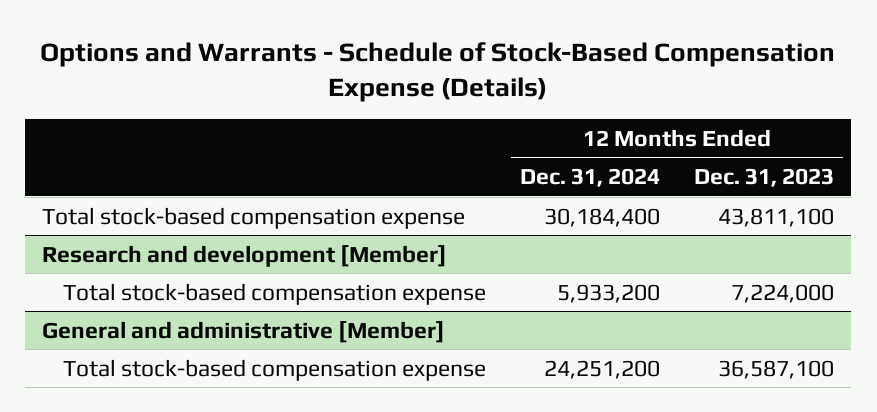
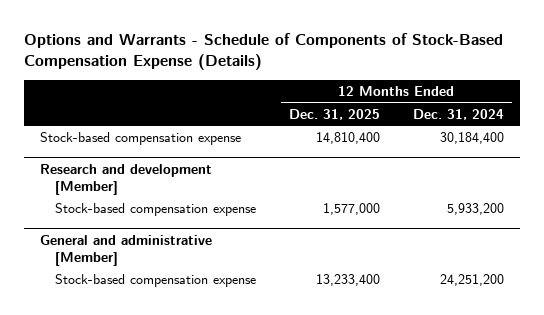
- Options and Warrants - Schedule of Stock-Based Compensation Expense (Details)
+ Options and Warrants - Schedule of Components of Stock-Based Compensation Expense (Details)
- | 12 Months Ended Dec. 31, 2024 | 12 Months Ended Dec. 31, 2023
+ | 12 Months Ended Dec. 31, 2025 | 12 Months Ended Dec. 31, 2024
- Total stock-based compensation expense | 30,184,400 | 43,811,100
+ Stock-based compensation expense | 14,810,400 | 30,184,400
@ Research and development [Member]
- Total stock-based compensation expense | 5,933,200 | 7,224,000
+ Stock-based compensation expense | 1,577,000 | 5,933,200
@ General and administrative [Member]
- Total stock-based compensation expense | 24,251,200 | 36,587,100
+ Stock-based compensation expense | 13,233,400 | 24,251,200

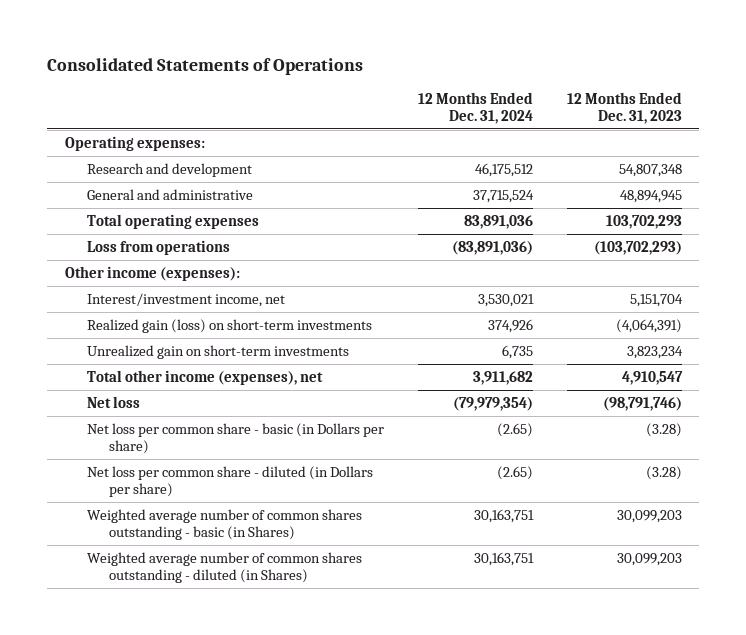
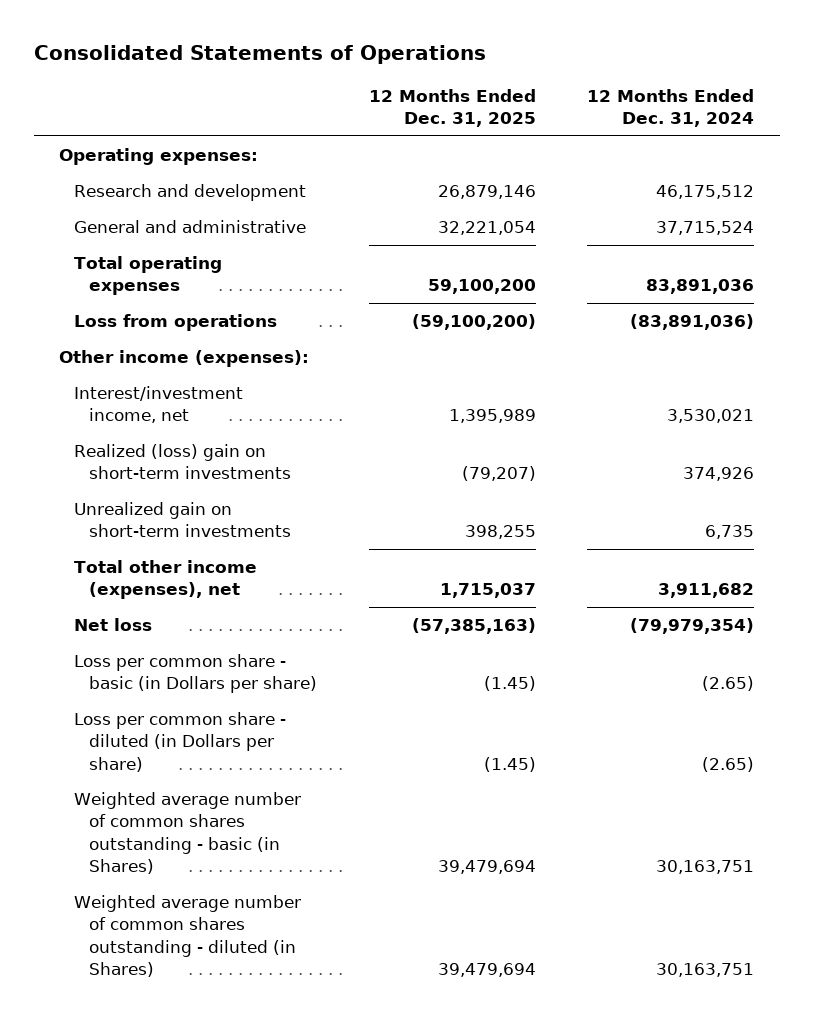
- | 12 Months Ended Dec. 31, 2024 | 12 Months Ended Dec. 31, 2023
+ | 12 Months Ended Dec. 31, 2025 | 12 Months Ended Dec. 31, 2024
- Realized gain (loss) on short-term investments | 374,926 | (4,064,391)
+ Realized (loss) gain on short-term investments | (79,207) | 374,926
- Net loss per common share - basic (in Dollars per share) | (2.65) | (3.28)
- Net loss per common share - diluted (in Dollars per share) | (2.65) | (3.28)
+ Loss per common share - basic (in Dollars per share) | (1.45) | (2.65)
+ Loss per common share - diluted (in Dollars per share) | (1.45) | (2.65)

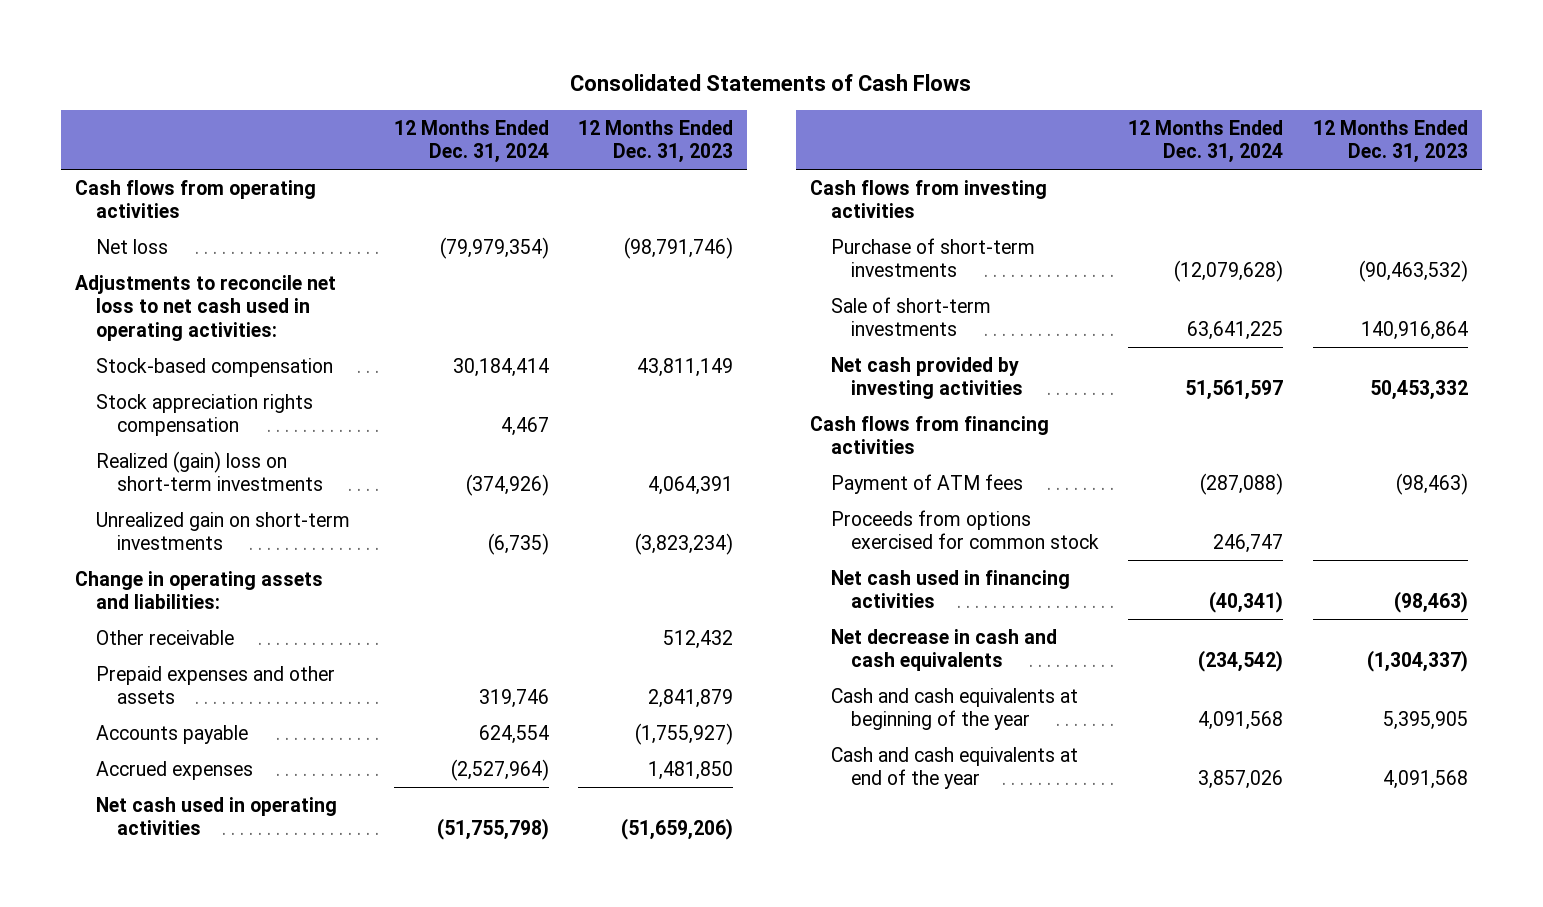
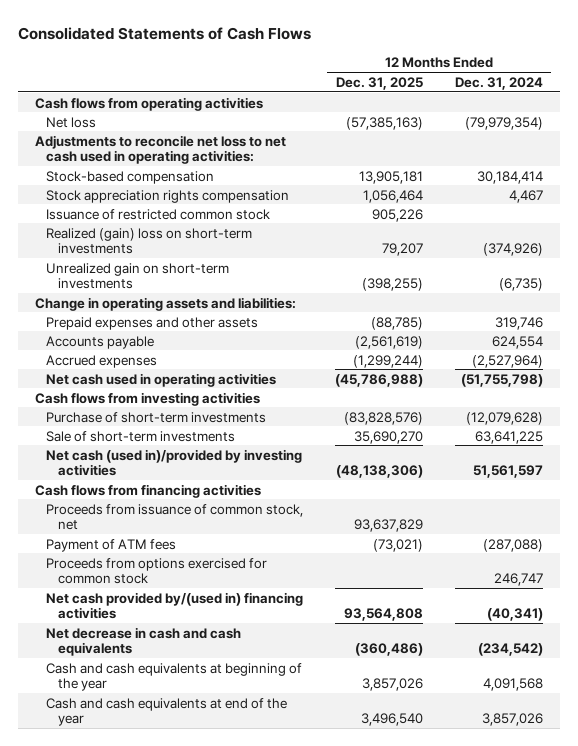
- | 12 Months Ended Dec. 31, 2024 | 12 Months Ended Dec. 31, 2023
+ | 12 Months Ended Dec. 31, 2025 | 12 Months Ended Dec. 31, 2024
+ Issuance of restricted common stock | 905,226 |
- Other receivable | | 512,432
- Net cash provided by investing activities | 51,561,597 | 50,453,332
+ Net cash (used in)/provided by investing activities | (48,138,306) | 51,561,597
+ Proceeds from issuance of common stock, net | 93,637,829 |
- Net cash used in financing activities | (40,341) | (98,463)
+ Net cash provided by/(used in) financing activities | 93,564,808 | (40,341)

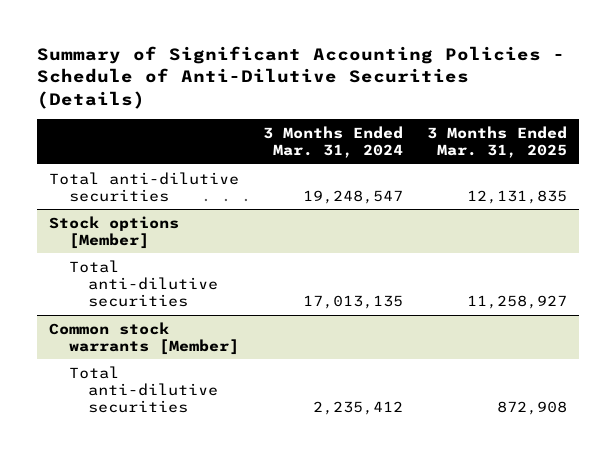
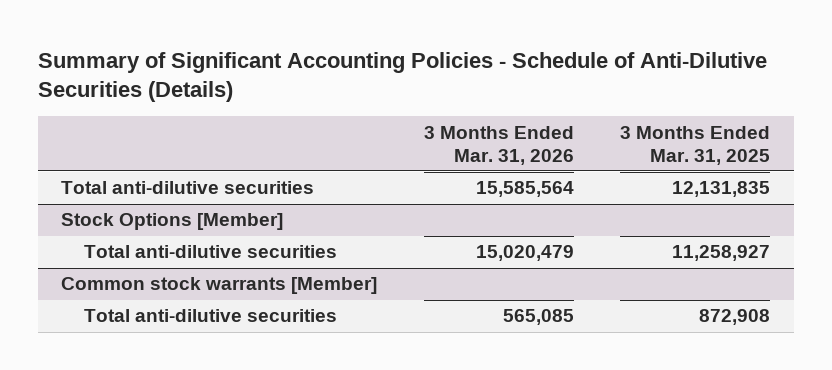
- | 3 Months Ended Mar. 31, 2024 | 3 Months Ended Mar. 31, 2025
+ | 3 Months Ended Mar. 31, 2026 | 3 Months Ended Mar. 31, 2025
- Stock options [Member]
+ Stock Options [Member]

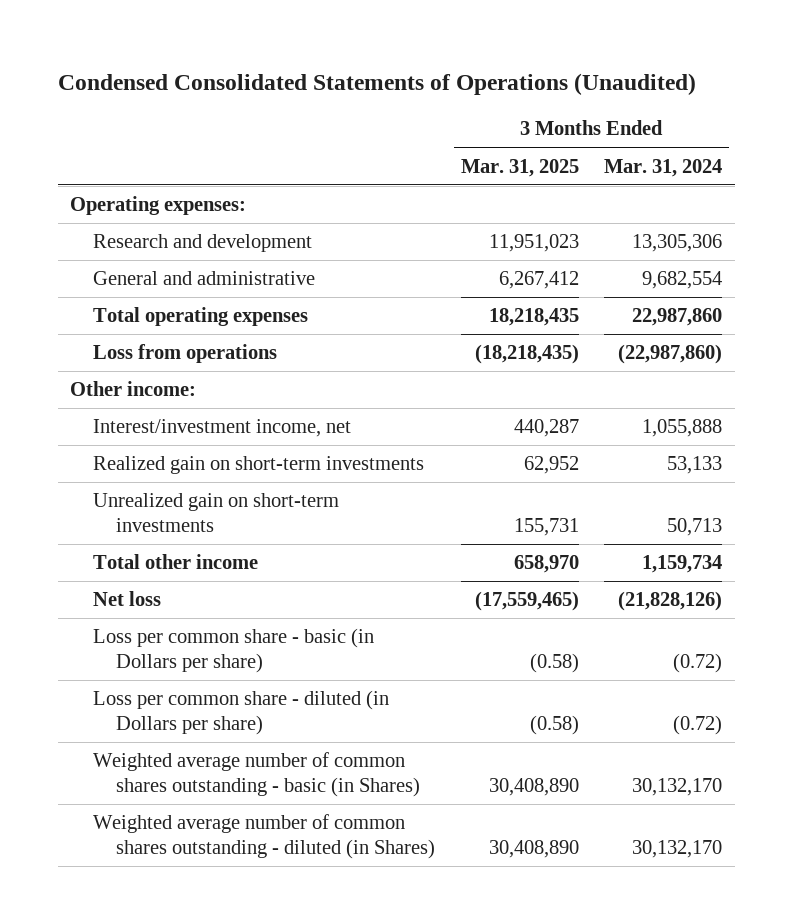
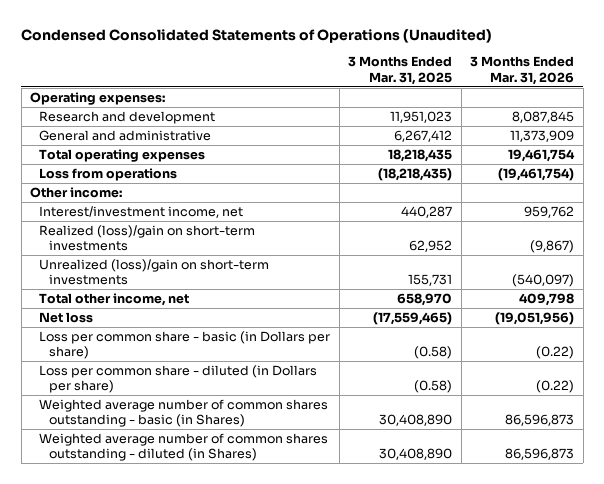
- | 3 Months Ended Mar. 31, 2025 | 3 Months Ended Mar. 31, 2024
+ | 3 Months Ended Mar. 31, 2025 | 3 Months Ended Mar. 31, 2026
- Realized gain on short-term investments | 62,952 | 53,133
- Unrealized gain on short-term investments | 155,731 | 50,713
- Total other income | 658,970 | 1,159,734
+ Realized (loss)/gain on short-term investments | 62,952 | (9,867)
+ Unrealized (loss)/gain on short-term investments | 155,731 | (540,097)
+ Total other income, net | 658,970 | 409,798

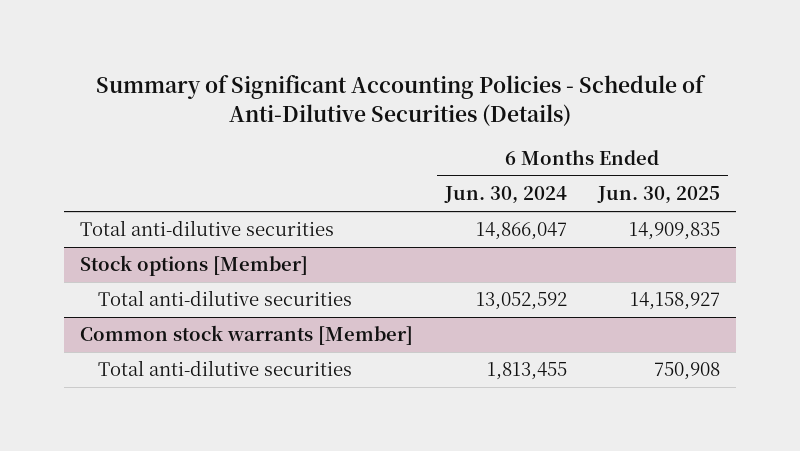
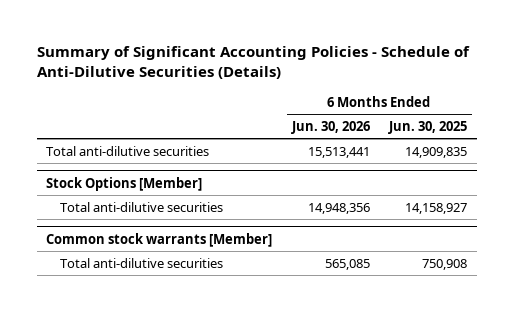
- | 6 Months Ended Jun. 30, 2024 | 6 Months Ended Jun. 30, 2025
+ | 6 Months Ended Jun. 30, 2026 | 6 Months Ended Jun. 30, 2025
- Stock options [Member]
+ Stock Options [Member]

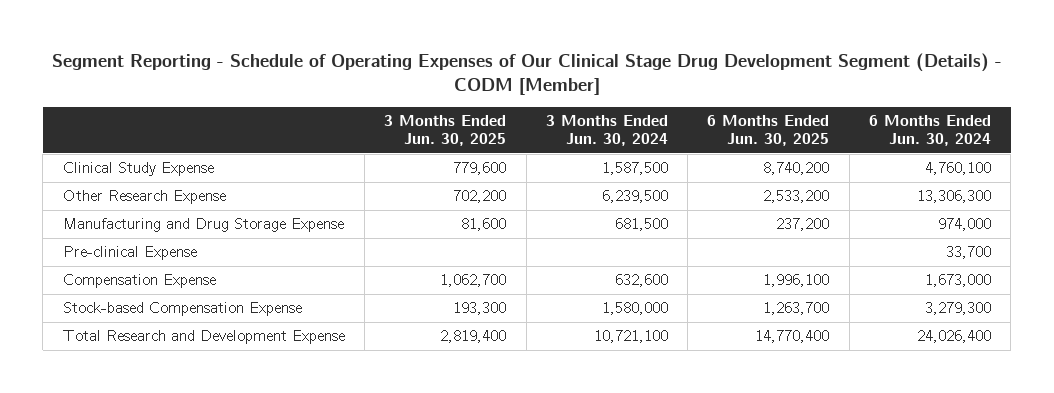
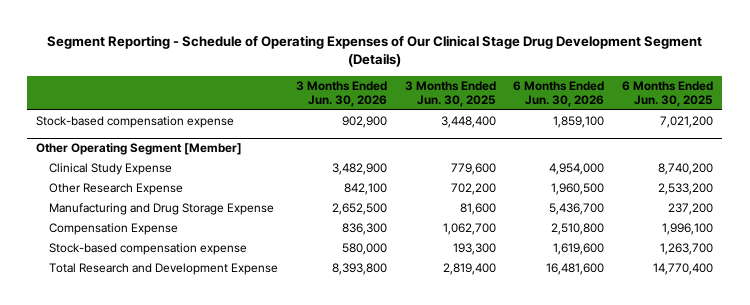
- Segment Reporting - Schedule of Operating Expenses of Our Clinical Stage Drug Development Segment (Details) - CODM [Member]
+ Segment Reporting - Schedule of Operating Expenses of Our Clinical Stage Drug Development Segment (Details)
- | 3 Months Ended Jun. 30, 2025 | 3 Months Ended Jun. 30, 2024 | 6 Months Ended Jun. 30, 2025 | 6 Months Ended Jun. 30, 2024
+ | 3 Months Ended Jun. 30, 2026 | 3 Months Ended Jun. 30, 2025 | 6 Months Ended Jun. 30, 2026 | 6 Months Ended Jun. 30, 2025
+ Stock-based compensation expense | 902,900 | 3,448,400 | 1,859,100 | 7,021,200
+ Other Operating Segment [Member]
- Pre-clinical Expense | | | | 33,700
- Stock-based Compensation Expense | 193,300 | 1,580,000 | 1,263,700 | 3,279,300
+ Stock-based compensation expense | 580,000 | 193,300 | 1,619,600 | 1,263,700

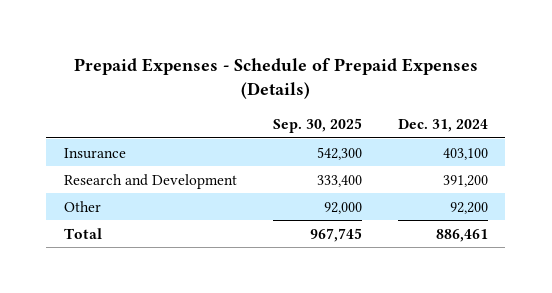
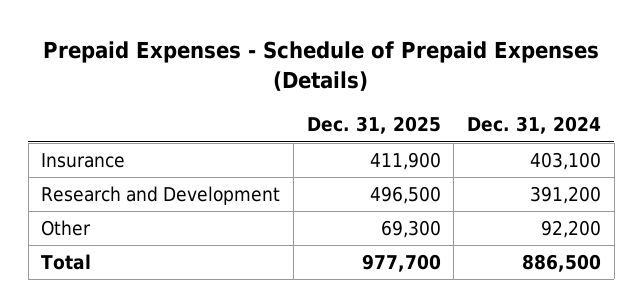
- | Sep. 30, 2025 | Dec. 31, 2024
+ | Dec. 31, 2025 | Dec. 31, 2024
- Total | 967,745 | 886,461
+ Total | 977,700 | 886,500

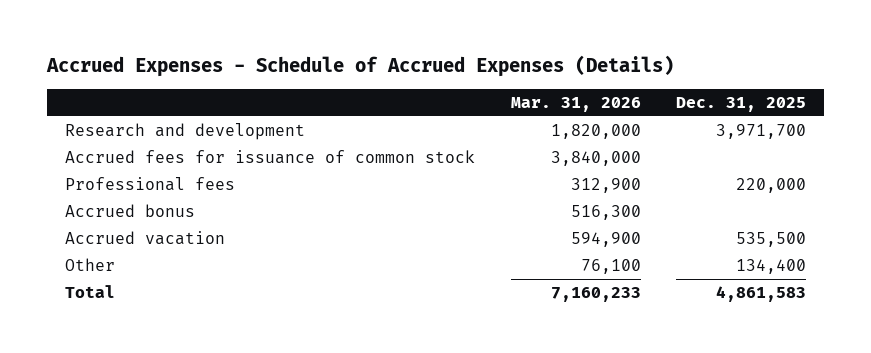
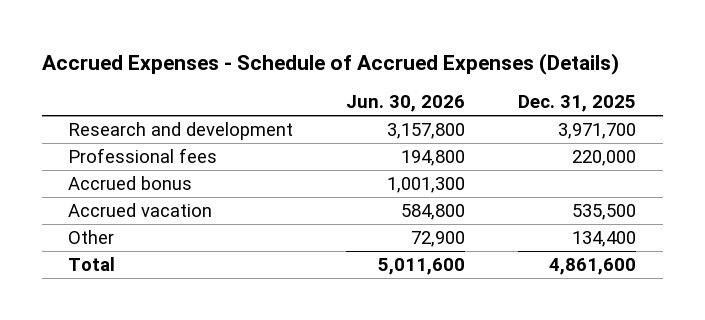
- | Mar. 31, 2026 | Dec. 31, 2025
+ | Jun. 30, 2026 | Dec. 31, 2025
- Accrued fees for issuance of common stock | 3,840,000 |
- Total | 7,160,233 | 4,861,583
+ Total | 5,011,600 | 4,861,600

